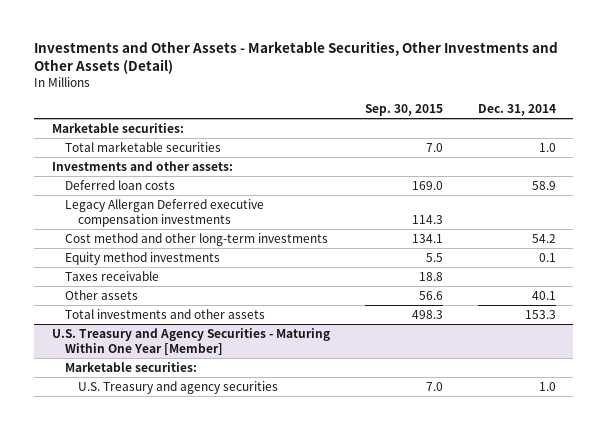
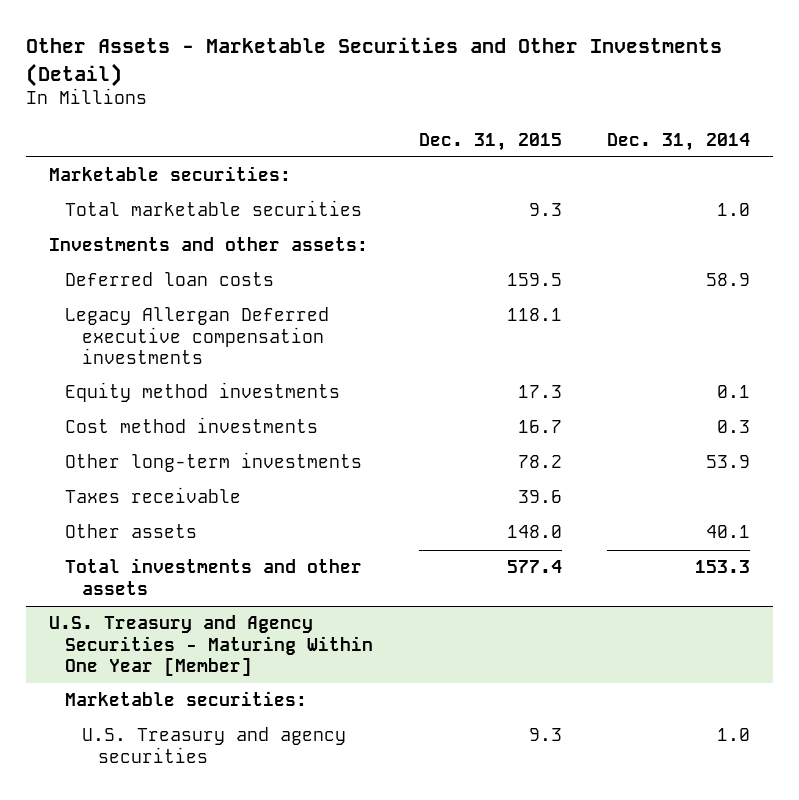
- Investments and Other Assets - Marketable Securities, Other Investments and Other Assets (Detail)
+ Other Assets - Marketable Securities and Other Investments (Detail)
- | Sep. 30, 2015 | Dec. 31, 2014
+ | Dec. 31, 2015 | Dec. 31, 2014
- Cost method and other long-term investments | 134.1 | 54.2
+ Cost method investments | 16.7 | 0.3
+ Other long-term investments | 78.2 | 53.9

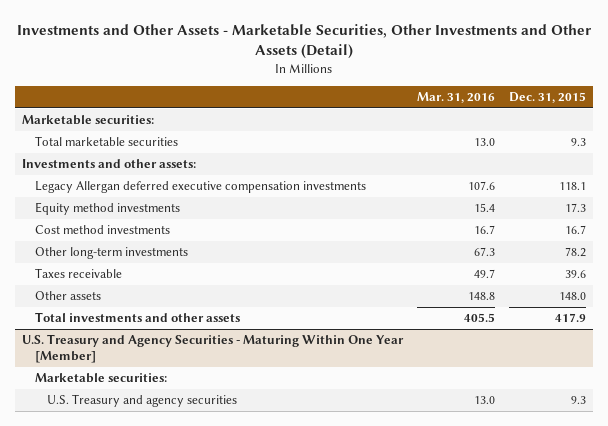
- Other Assets - Marketable Securities and Other Investments (Detail)
+ Investments and Other Assets - Marketable Securities, Other Investments and Other Assets (Detail)
- | Dec. 31, 2015 | Dec. 31, 2014
+ | Mar. 31, 2016 | Dec. 31, 2015
- Deferred loan costs | 159.5 | 58.9
- Legacy Allergan Deferred executive compensation investments | 118.1 |
+ Legacy Allergan deferred executive compensation investments | 107.6 | 118.1
- Total investments and other assets | 577.4 | 153.3
+ Total investments and other assets | 405.5 | 417.9

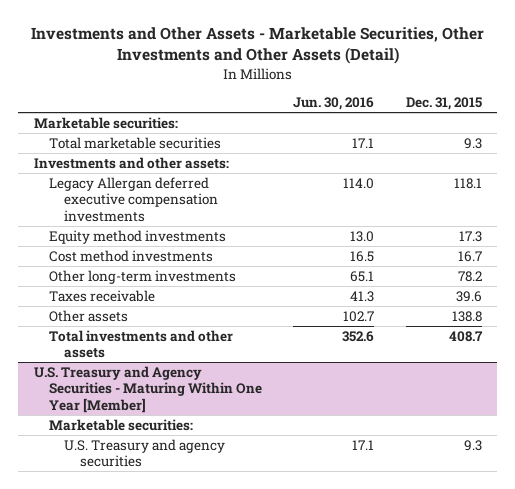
- | Mar. 31, 2016 | Dec. 31, 2015
+ | Jun. 30, 2016 | Dec. 31, 2015
- Other assets | 148.8 | 148.0
- Total investments and other assets | 405.5 | 417.9
+ Other assets | 102.7 | 138.8
+ Total investments and other assets | 352.6 | 408.7

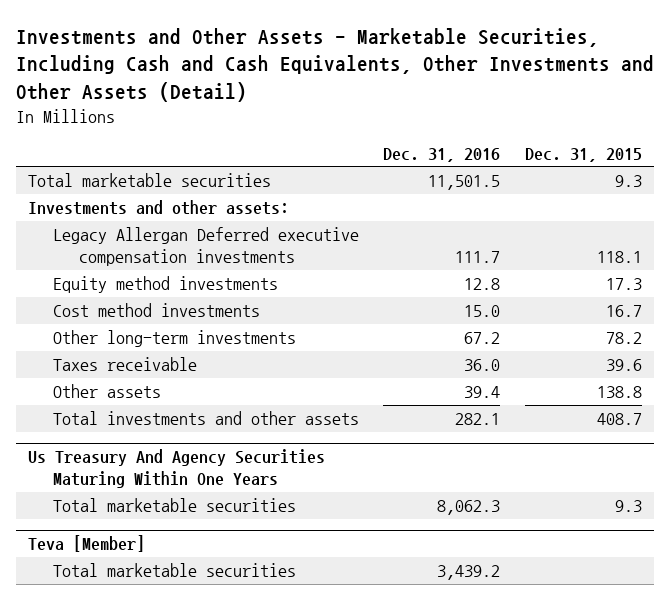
- Investments and Other Assets - Marketable Securities, Other Investments and Other Assets (Detail)
+ Investments and Other Assets - Marketable Securities, Including Cash and Cash Equivalents, Other Investments and Other Assets (Detail)
- | Jun. 30, 2016 | Dec. 31, 2015
+ | Dec. 31, 2016 | Dec. 31, 2015
- Marketable securities:
- Legacy Allergan deferred executive compensation investments | 114.0 | 118.1
+ Legacy Allergan Deferred executive compensation investments | 111.7 | 118.1
- U.S. Treasury and Agency Securities - Maturing Within One Year [Member]
- Marketable securities:
- U.S. Treasury and agency securities | 17.1 | 9.3
+ Us Treasury And Agency Securities Maturing Within One Years
+ Total marketable securities | 8,062.3 | 9.3
+ Teva [Member]
+ Total marketable securities | 3,439.2 |

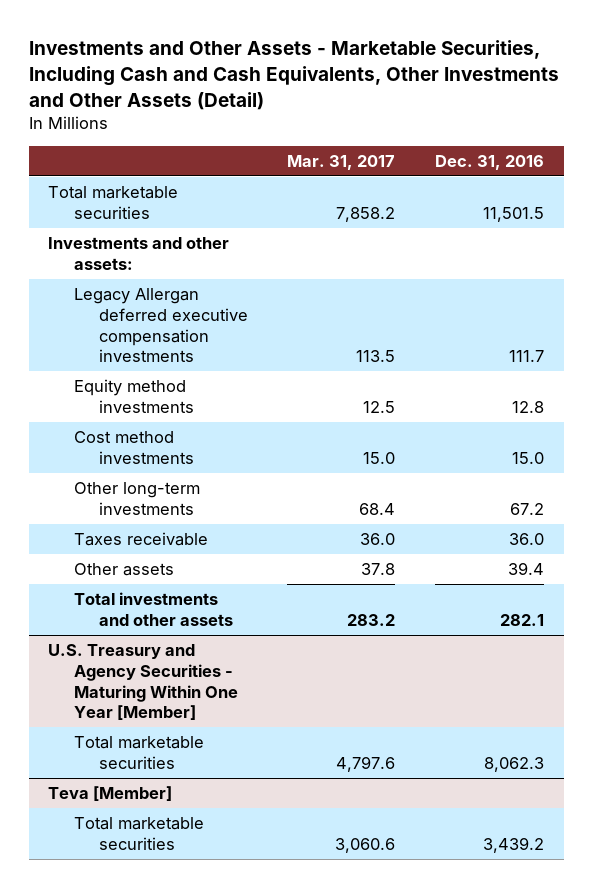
- | Dec. 31, 2016 | Dec. 31, 2015
+ | Mar. 31, 2017 | Dec. 31, 2016
- Legacy Allergan Deferred executive compensation investments | 111.7 | 118.1
+ Legacy Allergan deferred executive compensation investments | 113.5 | 111.7
- Us Treasury And Agency Securities Maturing Within One Years
+ U.S. Treasury and Agency Securities - Maturing Within One Year [Member]

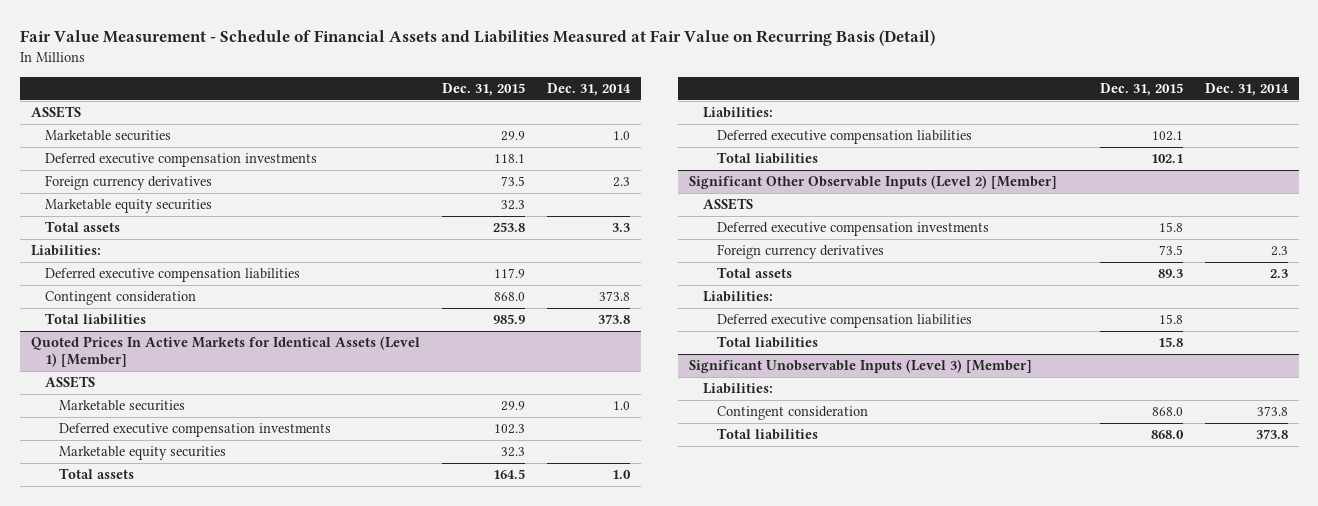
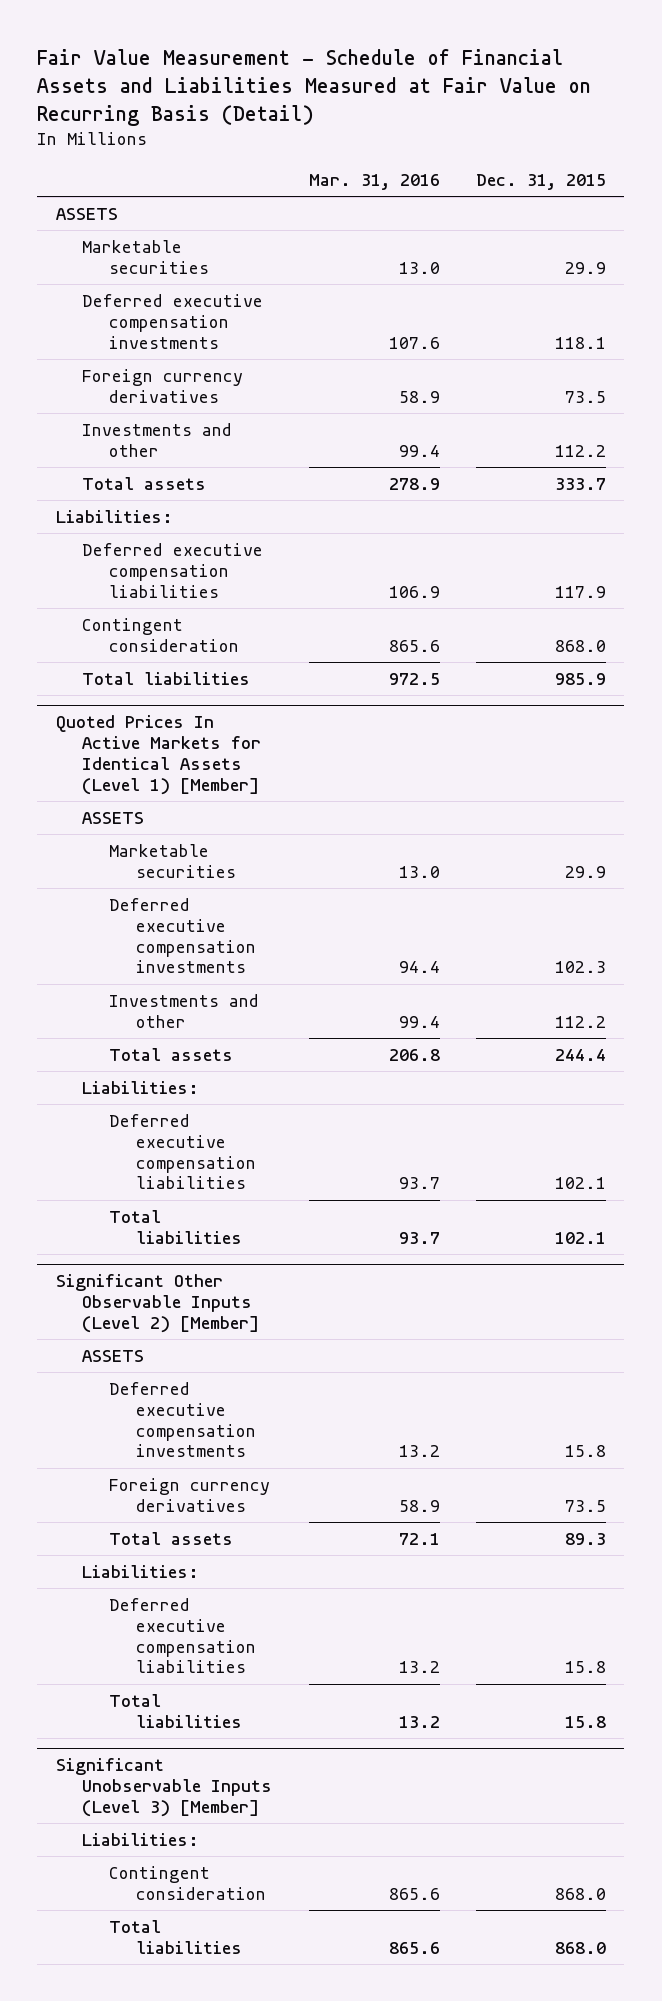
- | Dec. 31, 2015 | Dec. 31, 2014
+ | Mar. 31, 2016 | Dec. 31, 2015
- Marketable equity securities | 32.3 |
- Total assets | 253.8 | 3.3
+ Investments and other | 99.4 | 112.2
+ Total assets | 278.9 | 333.7
@ Quoted Prices In Active Markets for Identical Assets (Level 1) [Member]
- Marketable equity securities | 32.3 |
- Total assets | 164.5 | 1.0
+ Investments and other | 99.4 | 112.2
+ Total assets | 206.8 | 244.4

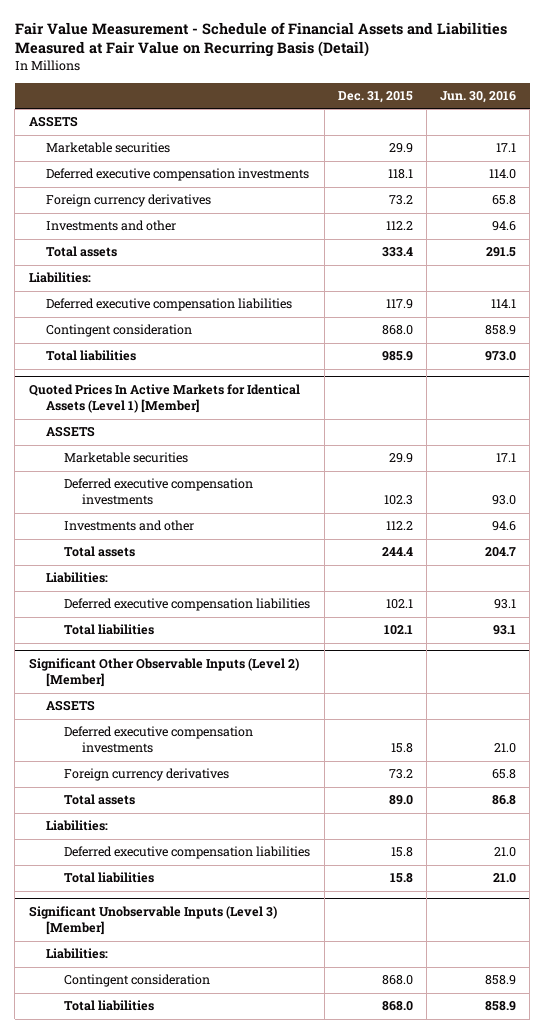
- | Mar. 31, 2016 | Dec. 31, 2015
+ | Dec. 31, 2015 | Jun. 30, 2016
- Foreign currency derivatives | 58.9 | 73.5
+ Foreign currency derivatives | 73.2 | 65.8
- Total assets | 278.9 | 333.7
+ Total assets | 333.4 | 291.5
@ Significant Other Observable Inputs (Level 2) [Member]
- Foreign currency derivatives | 58.9 | 73.5
- Total assets | 72.1 | 89.3
+ Foreign currency derivatives | 73.2 | 65.8
+ Total assets | 89.0 | 86.8

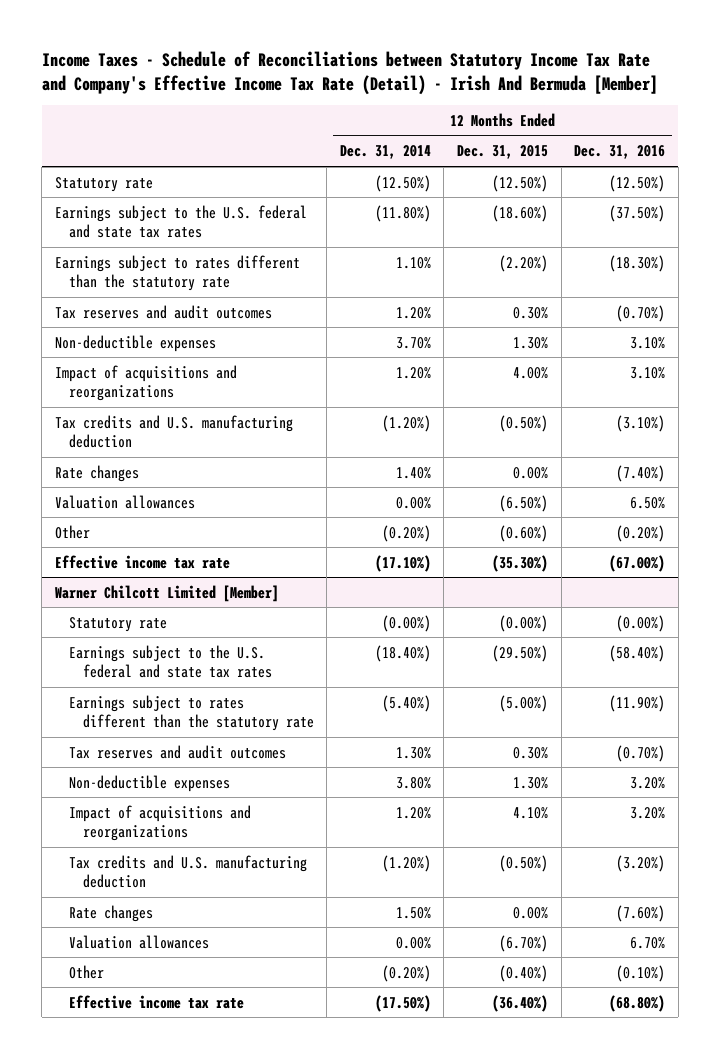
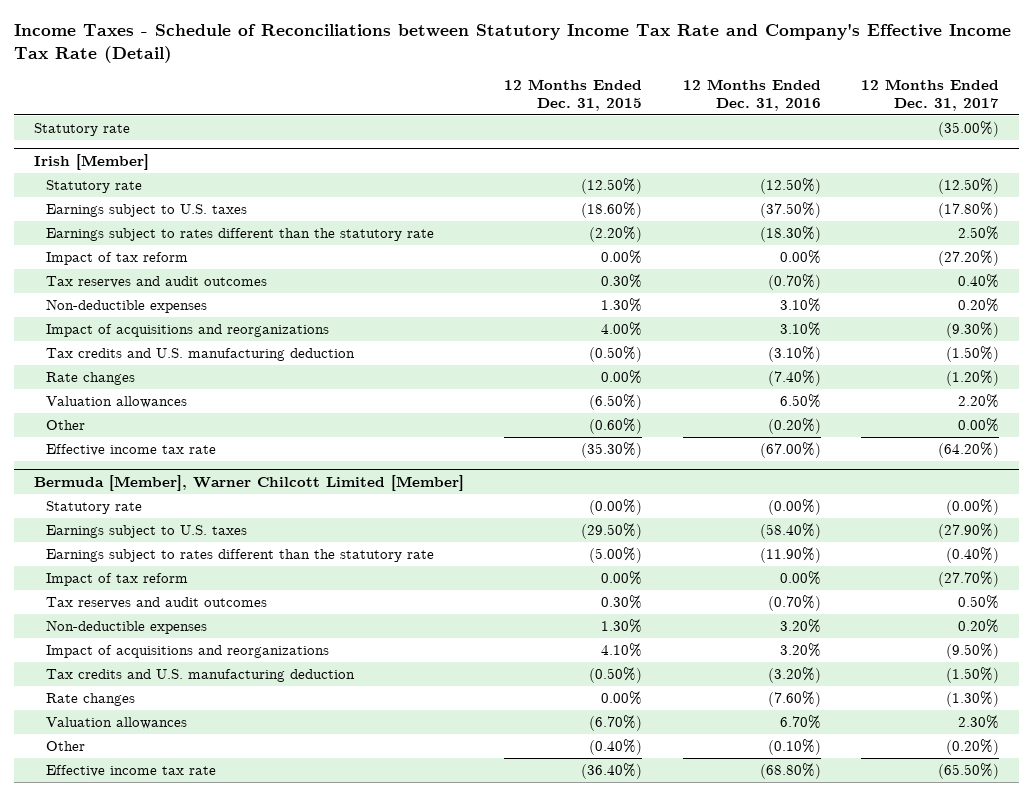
- Income Taxes - Schedule of Reconciliations between Statutory Income Tax Rate and Company's Effective Income Tax Rate (Detail) - Irish And Bermuda [Member]
+ Income Taxes - Schedule of Reconciliations between Statutory Income Tax Rate and Company's Effective Income Tax Rate (Detail)
- | 12 Months Ended Dec. 31, 2014 | 12 Months Ended Dec. 31, 2015 | 12 Months Ended Dec. 31, 2016
+ | 12 Months Ended Dec. 31, 2015 | 12 Months Ended Dec. 31, 2016 | 12 Months Ended Dec. 31, 2017
+ Statutory rate | | | (35.00%)
+ Irish [Member]
- Earnings subject to the U.S. federal and state tax rates | (11.80%) | (18.60%) | (37.50%)
+ Earnings subject to U.S. taxes | (18.60%) | (37.50%) | (17.80%)
+ Impact of tax reform | 0.00% | 0.00% | (27.20%)
- Warner Chilcott Limited [Member]
+ Bermuda [Member], Warner Chilcott Limited [Member]
- Earnings subject to the U.S. federal and state tax rates | (18.40%) | (29.50%) | (58.40%)
+ Earnings subject to U.S. taxes | (29.50%) | (58.40%) | (27.90%)
+ Impact of tax reform | 0.00% | 0.00% | (27.70%)

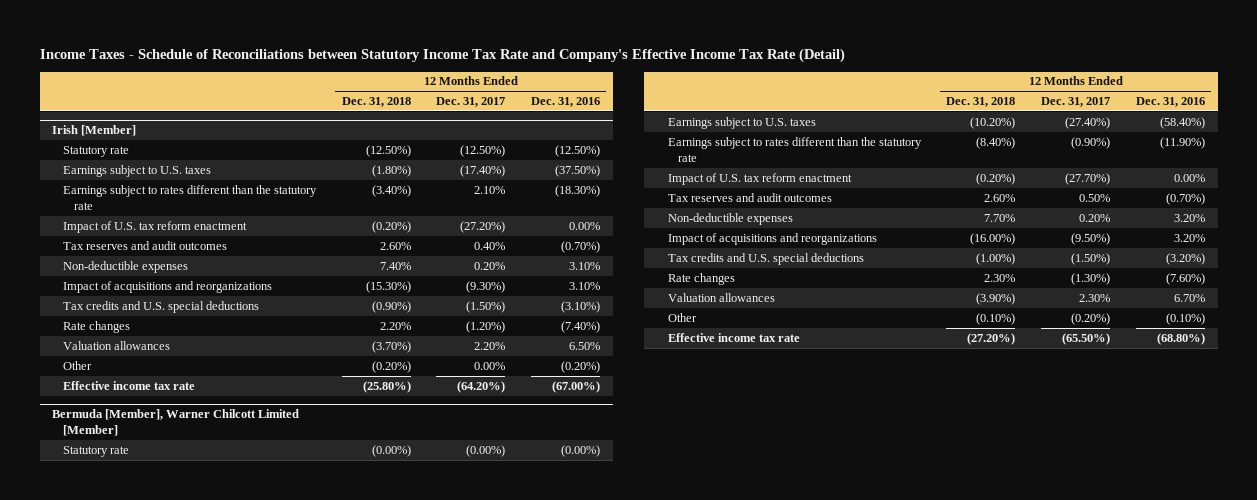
- | 12 Months Ended Dec. 31, 2015 | 12 Months Ended Dec. 31, 2016 | 12 Months Ended Dec. 31, 2017
+ | 12 Months Ended Dec. 31, 2018 | 12 Months Ended Dec. 31, 2017 | 12 Months Ended Dec. 31, 2016
- Statutory rate | | | (35.00%)
@ Irish [Member]
- Earnings subject to U.S. taxes | (18.60%) | (37.50%) | (17.80%)
- Earnings subject to rates different than the statutory rate | (2.20%) | (18.30%) | 2.50%
- Impact of tax reform | 0.00% | 0.00% | (27.20%)
+ Earnings subject to U.S. taxes | (1.80%) | (17.40%) | (37.50%)
+ Earnings subject to rates different than the statutory rate | (3.40%) | 2.10% | (18.30%)
+ Impact of U.S. tax reform enactment | (0.20%) | (27.20%) | 0.00%
- Tax credits and U.S. manufacturing deduction | (0.50%) | (3.10%) | (1.50%)
+ Tax credits and U.S. special deductions | (0.90%) | (1.50%) | (3.10%)
@ Bermuda [Member], Warner Chilcott Limited [Member]
- Earnings subject to U.S. taxes | (29.50%) | (58.40%) | (27.90%)
- Earnings subject to rates different than the statutory rate | (5.00%) | (11.90%) | (0.40%)
- Impact of tax reform | 0.00% | 0.00% | (27.70%)
+ Earnings subject to U.S. taxes | (10.20%) | (27.40%) | (58.40%)
+ Earnings subject to rates different than the statutory rate | (8.40%) | (0.90%) | (11.90%)
+ Impact of U.S. tax reform enactment | (0.20%) | (27.70%) | 0.00%
- Tax credits and U.S. manufacturing deduction | (0.50%) | (3.20%) | (1.50%)
+ Tax credits and U.S. special deductions | (1.00%) | (1.50%) | (3.20%)

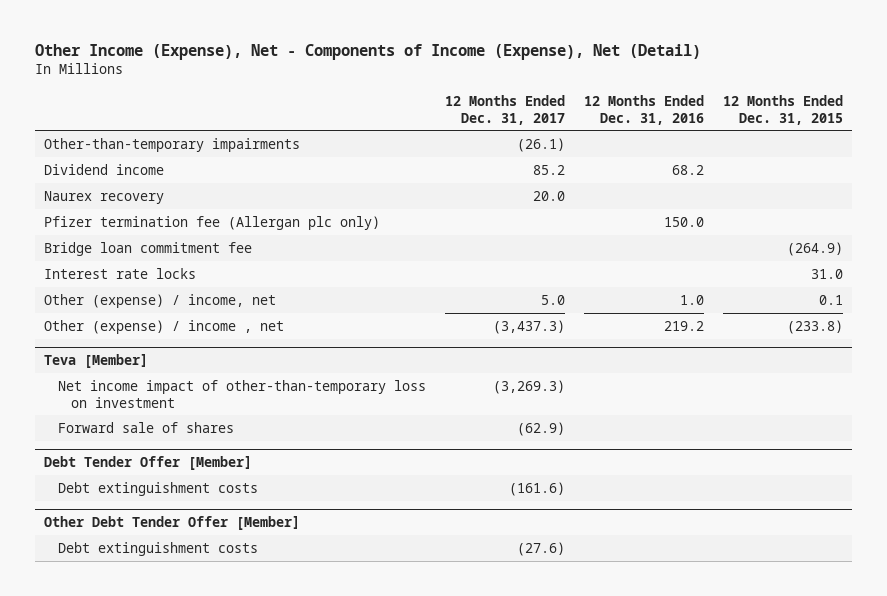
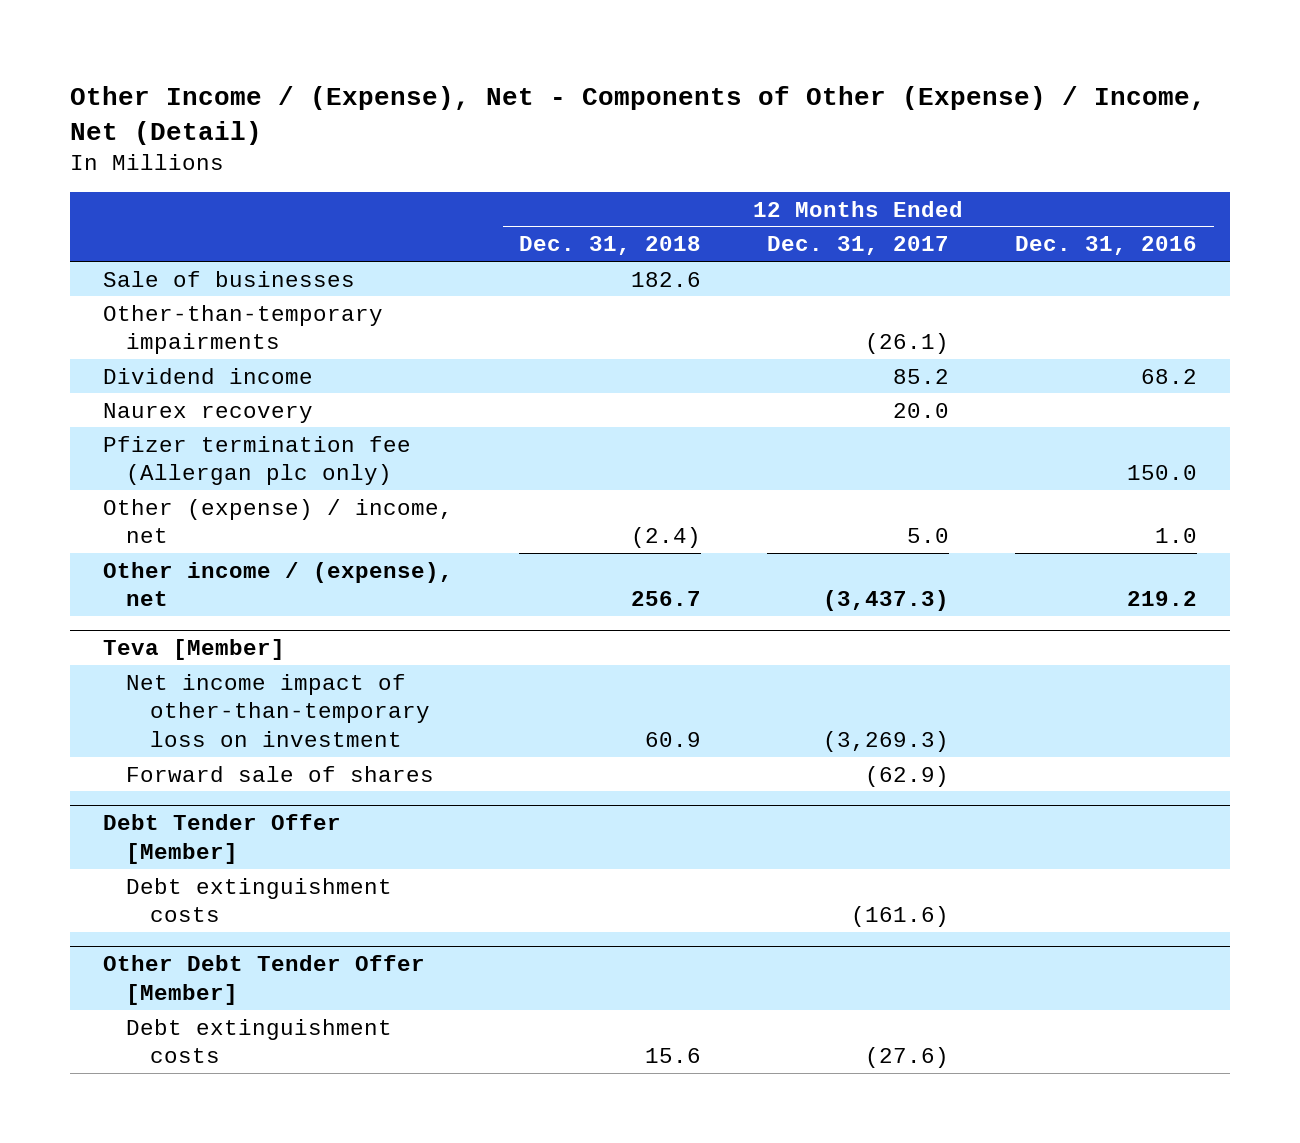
- Other Income (Expense), Net - Components of Income (Expense), Net (Detail)
+ Other Income / (Expense), Net - Components of Other (Expense) / Income, Net (Detail)
- | 12 Months Ended Dec. 31, 2017 | 12 Months Ended Dec. 31, 2016 | 12 Months Ended Dec. 31, 2015
+ | 12 Months Ended Dec. 31, 2018 | 12 Months Ended Dec. 31, 2017 | 12 Months Ended Dec. 31, 2016
+ Sale of businesses | 182.6 | |
- Bridge loan commitment fee | | | (264.9)
- Interest rate locks | | | 31.0
- Other (expense) / income , net | (3,437.3) | 219.2 | (233.8)
+ Other income / (expense), net | 256.7 | (3,437.3) | 219.2

